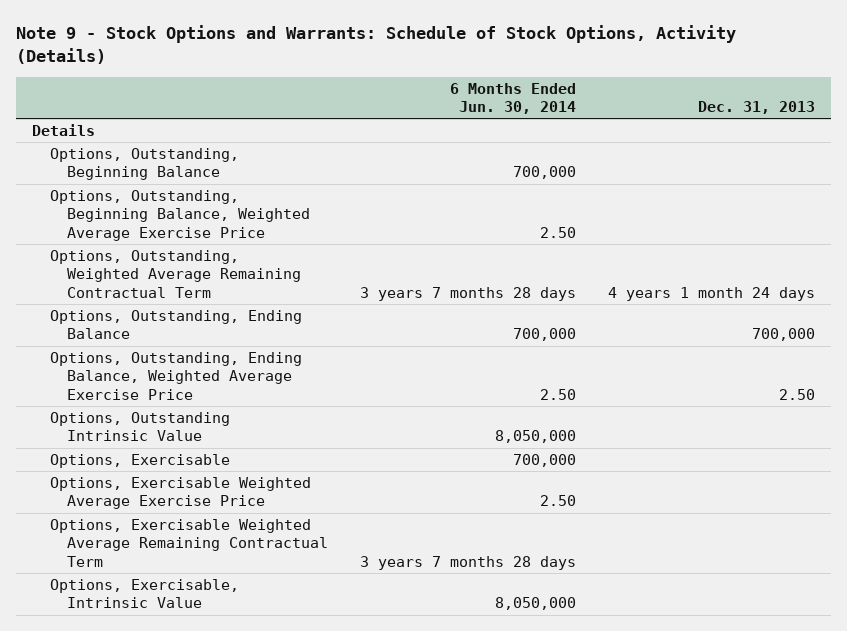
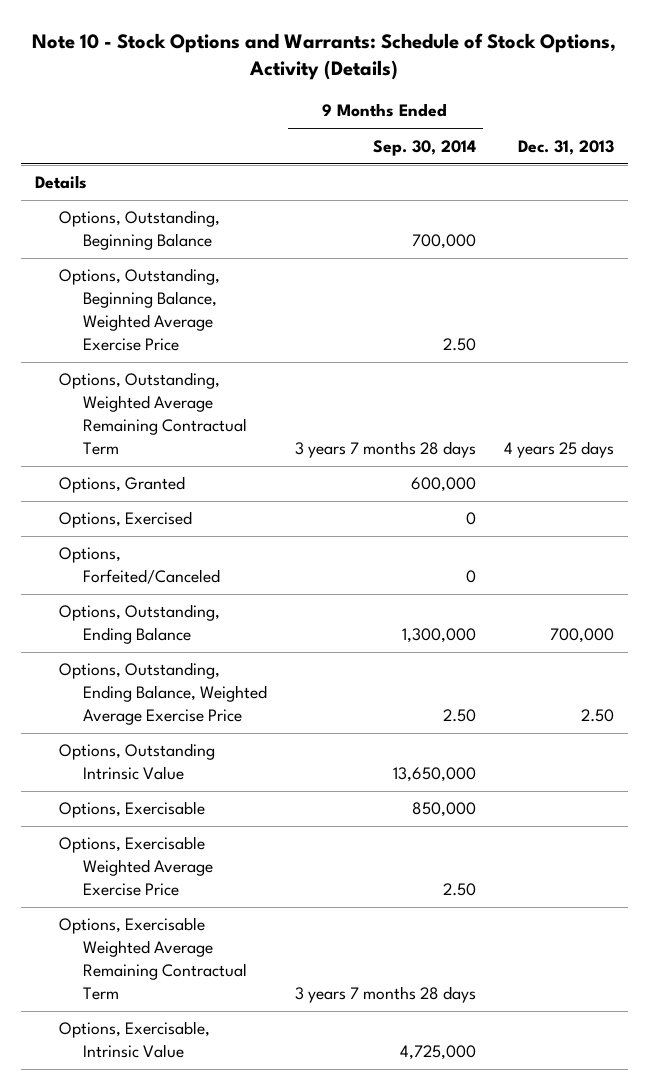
- Note 9 - Stock Options and Warrants: Schedule of Stock Options, Activity (Details)
+ Note 10 - Stock Options and Warrants: Schedule of Stock Options, Activity (Details)
- | 6 Months Ended Jun. 30, 2014 | Dec. 31, 2013
+ | 9 Months Ended Sep. 30, 2014 | Dec. 31, 2013
- Options, Outstanding, Weighted Average Remaining Contractual Term | 3 years 7 months 28 days | 4 years 1 month 24 days
+ Options, Outstanding, Weighted Average Remaining Contractual Term | 3 years 7 months 28 days | 4 years 25 days
+ Options, Granted | 600,000 |
+ Options, Exercised | 0 |
+ Options, Forfeited/Canceled | 0 |

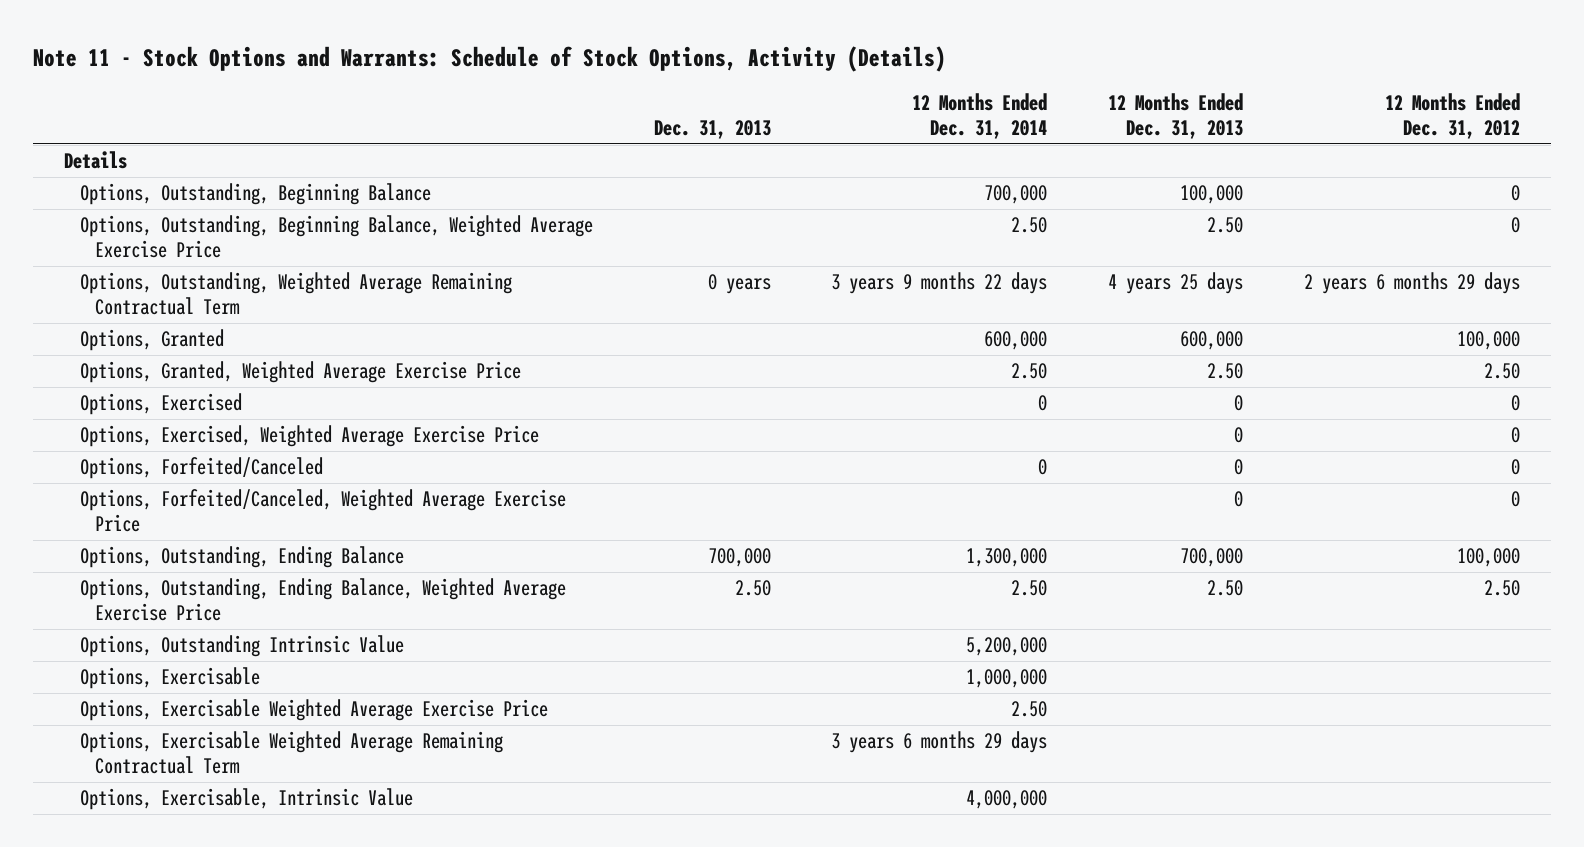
- Note 10 - Stock Options and Warrants: Schedule of Stock Options, Activity (Details)
+ Note 11 - Stock Options and Warrants: Schedule of Stock Options, Activity (Details)
- | 9 Months Ended Sep. 30, 2014 | Dec. 31, 2013
+ | Dec. 31, 2013 | 12 Months Ended Dec. 31, 2014 | 12 Months Ended Dec. 31, 2013 | 12 Months Ended Dec. 31, 2012
- Options, Outstanding, Weighted Average Remaining Contractual Term | 3 years 7 months 28 days | 4 years 25 days
+ Options, Outstanding, Weighted Average Remaining Contractual Term | 0 years | 3 years 9 months 22 days | 4 years 25 days | 2 years 6 months 29 days
+ Options, Granted, Weighted Average Exercise Price | | 2.50 | 2.50 | 2.50
+ Options, Exercised, Weighted Average Exercise Price | | | 0 | 0
+ Options, Forfeited/Canceled, Weighted Average Exercise Price | | | 0 | 0

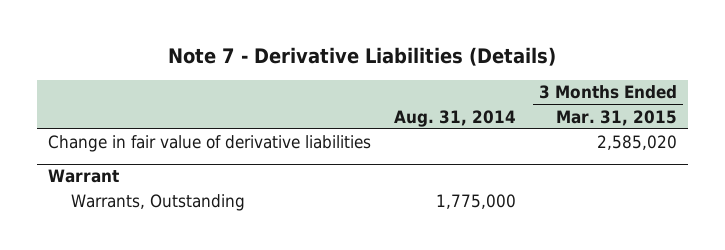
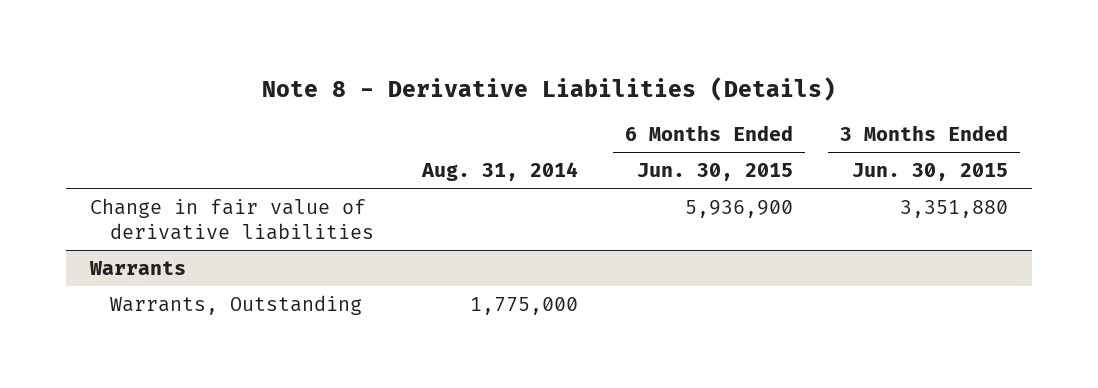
- Note 7 - Derivative Liabilities (Details)
+ Note 8 - Derivative Liabilities (Details)
- | Aug. 31, 2014 | 3 Months Ended Mar. 31, 2015
+ | Aug. 31, 2014 | 6 Months Ended Jun. 30, 2015 | 3 Months Ended Jun. 30, 2015
- Warrant
+ Warrants

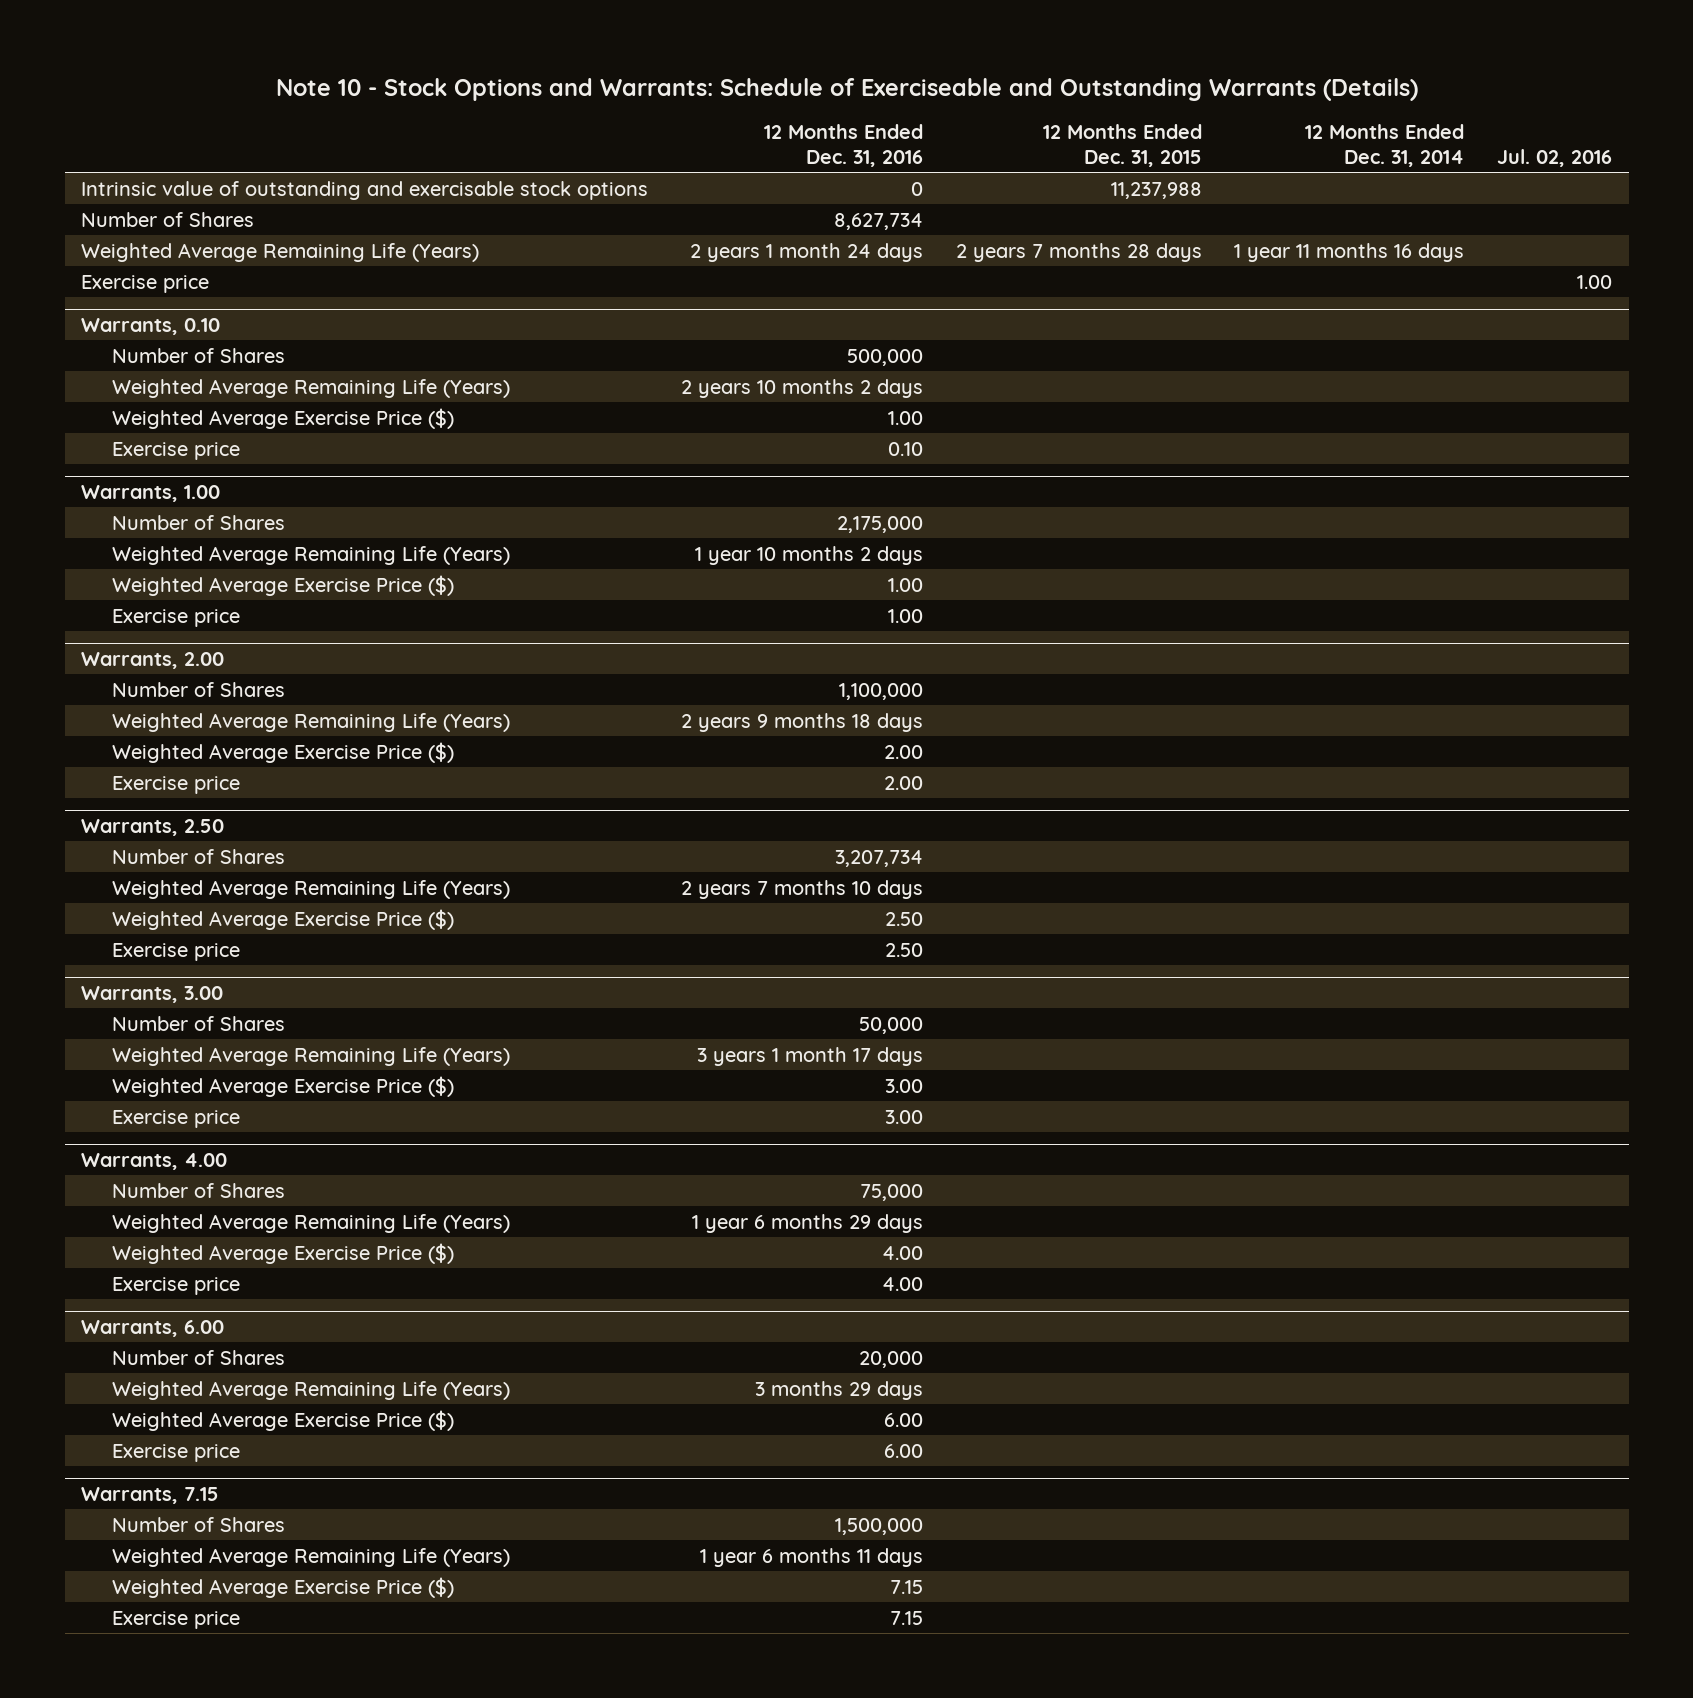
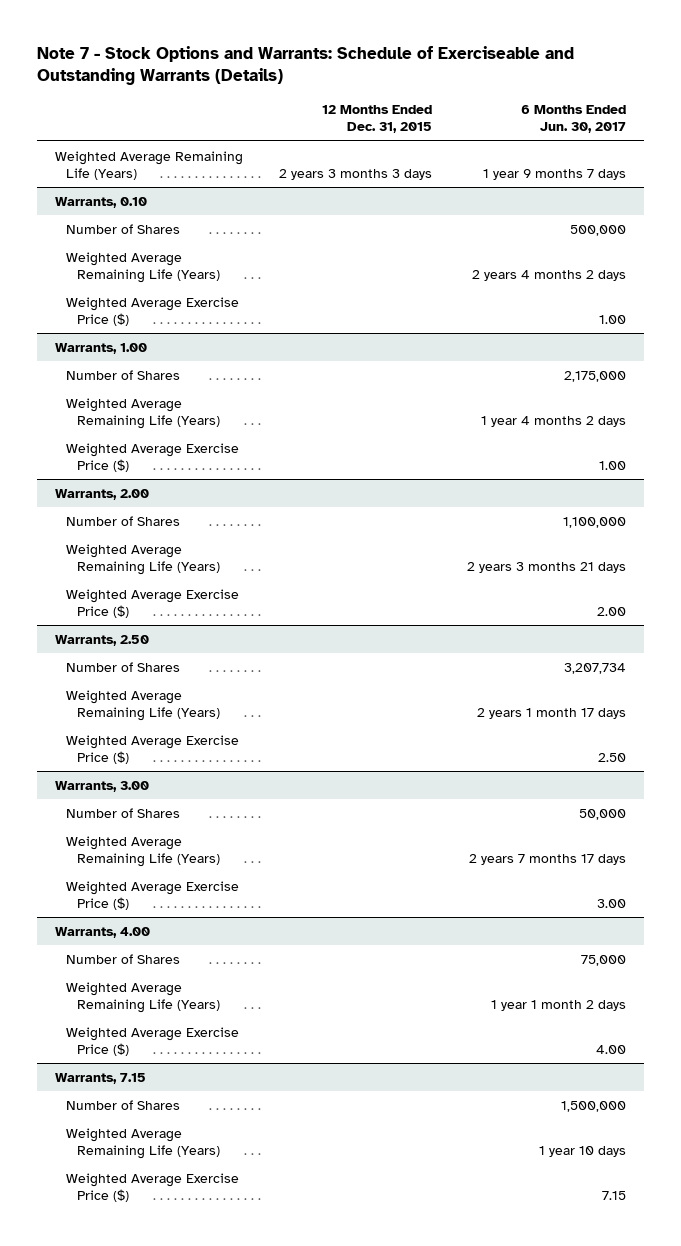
- Note 10 - Stock Options and Warrants: Schedule of Exerciseable and Outstanding Warrants (Details)
+ Note 7 - Stock Options and Warrants: Schedule of Exerciseable and Outstanding Warrants (Details)
- | 12 Months Ended Dec. 31, 2016 | 12 Months Ended Dec. 31, 2015 | 12 Months Ended Dec. 31, 2014 | Jul. 02, 2016
+ | 12 Months Ended Dec. 31, 2015 | 6 Months Ended Jun. 30, 2017
- Intrinsic value of outstanding and exercisable stock options | 0 | 11,237,988 | |
- Number of Shares | 8,627,734 | | |
- Weighted Average Remaining Life (Years) | 2 years 1 month 24 days | 2 years 7 months 28 days | 1 year 11 months 16 days |
- Exercise price | | | | 1.00
+ Weighted Average Remaining Life (Years) | 2 years 3 months 3 days | 1 year 9 months 7 days
@ Warrants, 0.10
- Exercise price | 0.10 | | |
@ Warrants, 1.00
- Exercise price | 1.00 | | |
@ Warrants, 2.00
- Exercise price | 2.00 | | |
@ Warrants, 2.50
- Exercise price | 2.50 | | |
@ Warrants, 3.00
- Exercise price | 3.00 | | |
@ Warrants, 4.00
- Exercise price | 4.00 | | |
- Warrants, 6.00
- Number of Shares | 20,000 | | |
- Weighted Average Remaining Life (Years) | 3 months 29 days | | |
- Weighted Average Exercise Price ($) | 6.00 | | |
- Exercise price | 6.00 | | |
@ Warrants, 7.15
- Exercise price | 7.15 | | |

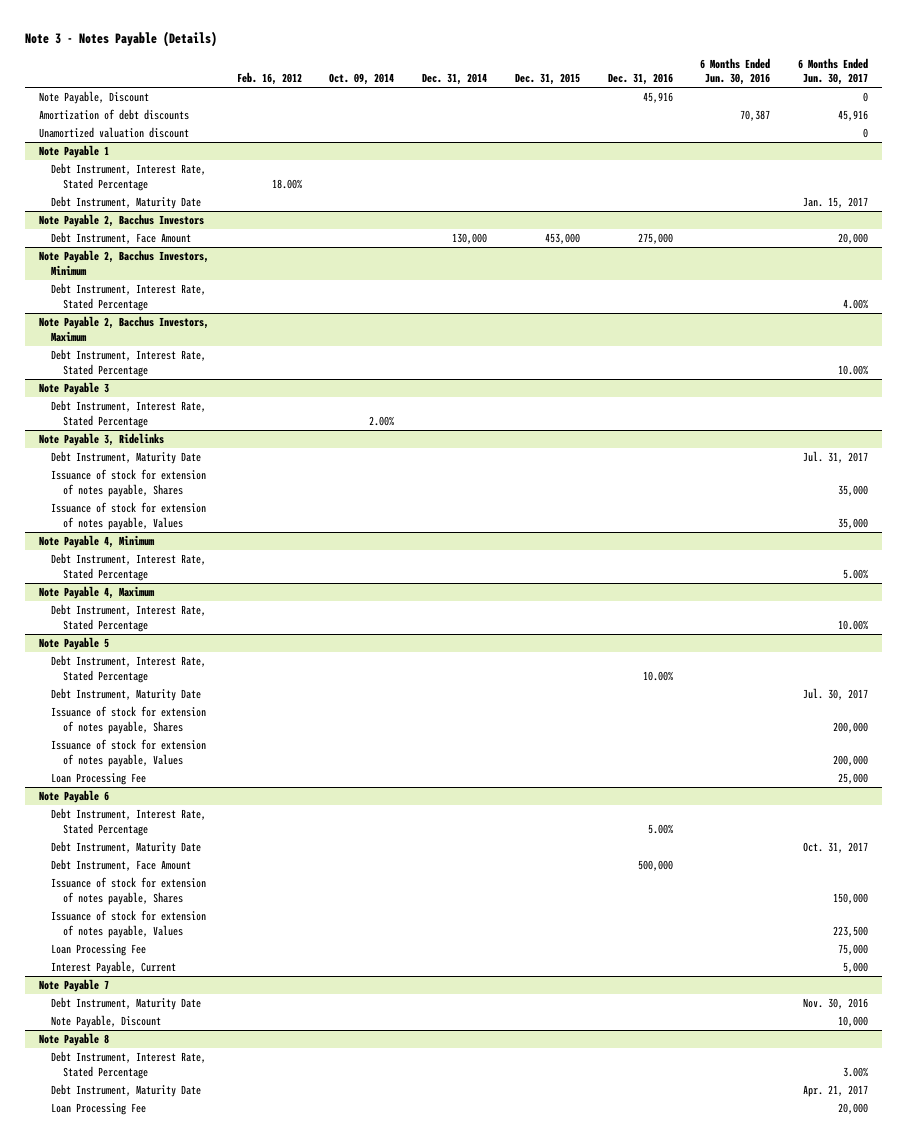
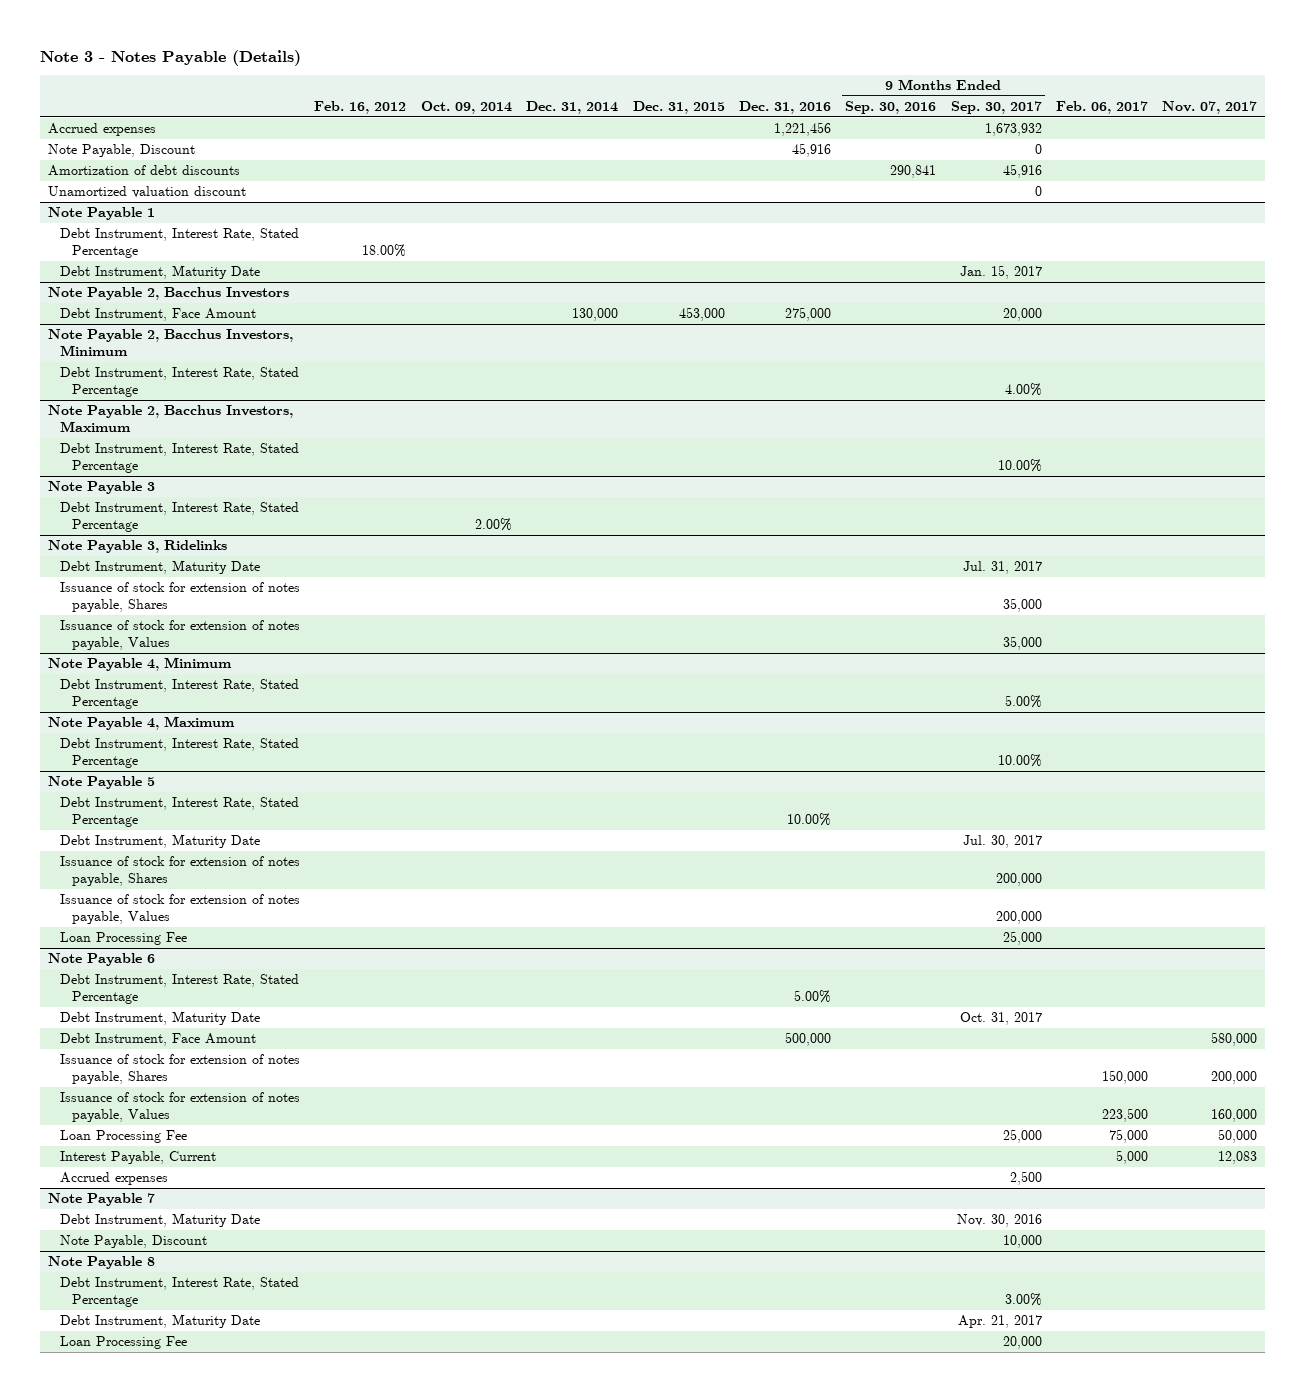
- | Feb. 16, 2012 | Oct. 09, 2014 | Dec. 31, 2014 | Dec. 31, 2015 | Dec. 31, 2016 | 6 Months Ended Jun. 30, 2016 | 6 Months Ended Jun. 30, 2017
+ | Feb. 16, 2012 | Oct. 09, 2014 | Dec. 31, 2014 | Dec. 31, 2015 | Dec. 31, 2016 | 9 Months Ended Sep. 30, 2016 | 9 Months Ended Sep. 30, 2017 | Feb. 06, 2017 | Nov. 07, 2017
+ Accrued expenses | | | | | 1,221,456 | | 1,673,932 | |
@ Note Payable 6
+ Accrued expenses | | | | | | | 2,500 | |

